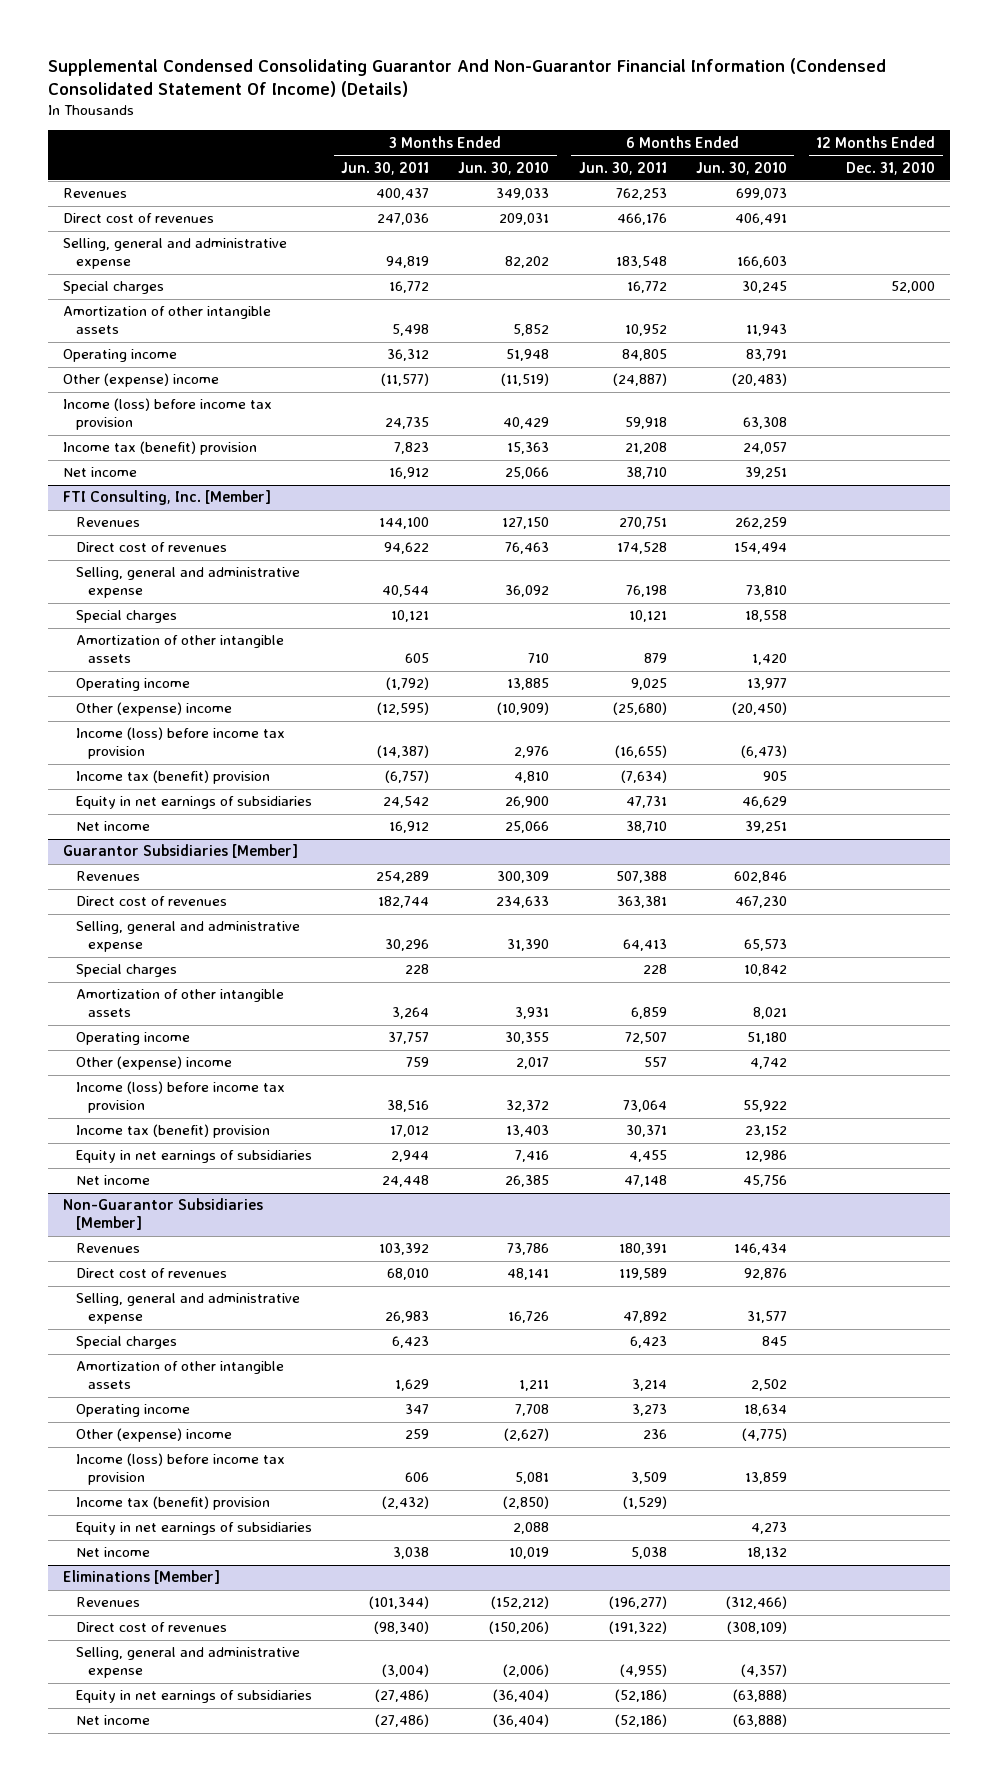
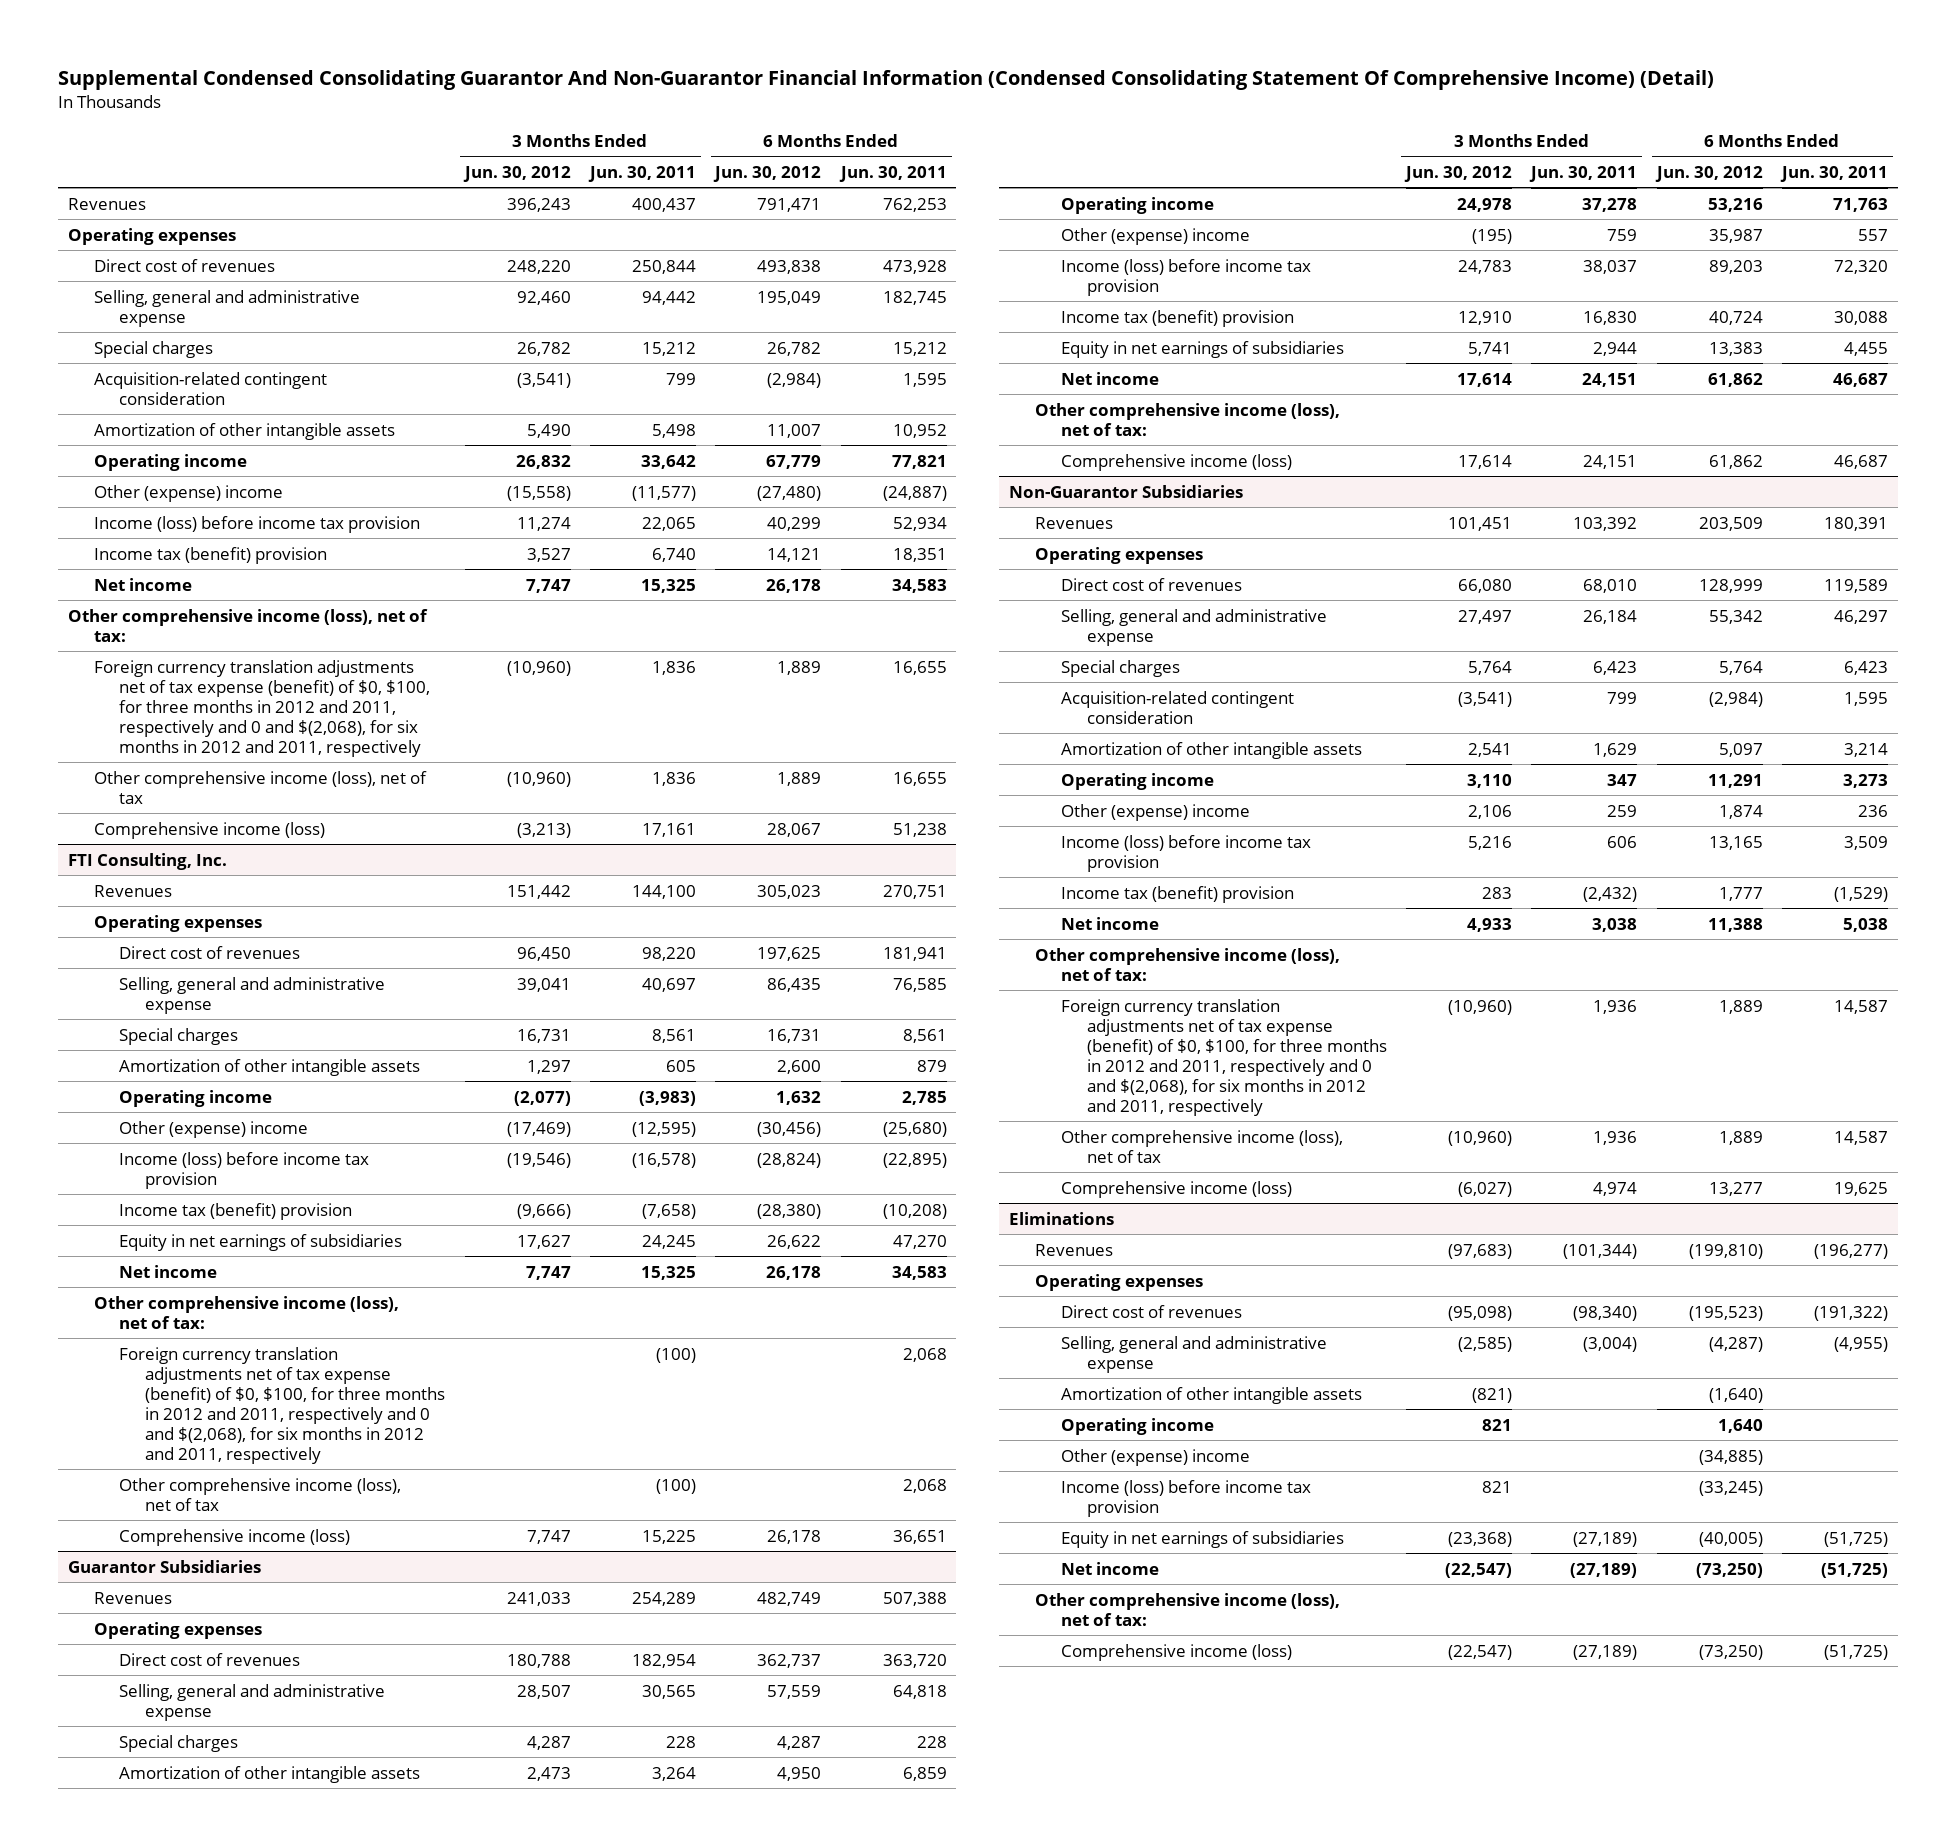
- Supplemental Condensed Consolidating Guarantor And Non-Guarantor Financial Information (Condensed Consolidated Statement Of Income) (Details)
+ Supplemental Condensed Consolidating Guarantor And Non-Guarantor Financial Information (Condensed Consolidating Statement Of Comprehensive Income) (Detail)
- | 3 Months Ended Jun. 30, 2011 | 3 Months Ended Jun. 30, 2010 | 6 Months Ended Jun. 30, 2011 | 6 Months Ended Jun. 30, 2010 | 12 Months Ended Dec. 31, 2010
+ | 3 Months Ended Jun. 30, 2012 | 3 Months Ended Jun. 30, 2011 | 6 Months Ended Jun. 30, 2012 | 6 Months Ended Jun. 30, 2011
- Direct cost of revenues | 247,036 | 209,031 | 466,176 | 406,491 |
- Selling, general and administrative expense | 94,819 | 82,202 | 183,548 | 166,603 |
- Special charges | 16,772 | | 16,772 | 30,245 | 52,000
+ Operating expenses
+ Direct cost of revenues | 248,220 | 250,844 | 493,838 | 473,928
+ Selling, general and administrative expense | 92,460 | 94,442 | 195,049 | 182,745
+ Special charges | 26,782 | 15,212 | 26,782 | 15,212
+ Acquisition-related contingent consideration | (3,541) | 799 | (2,984) | 1,595
- Operating income | 36,312 | 51,948 | 84,805 | 83,791 |
+ Operating income | 26,832 | 33,642 | 67,779 | 77,821
- Income (loss) before income tax provision | 24,735 | 40,429 | 59,918 | 63,308 |
- Income tax (benefit) provision | 7,823 | 15,363 | 21,208 | 24,057 |
- Net income | 16,912 | 25,066 | 38,710 | 39,251 |
- FTI Consulting, Inc. [Member]
+ Income (loss) before income tax provision | 11,274 | 22,065 | 40,299 | 52,934
+ Income tax (benefit) provision | 3,527 | 6,740 | 14,121 | 18,351
+ Net income | 7,747 | 15,325 | 26,178 | 34,583
+ Other comprehensive income (loss), net of tax:
+ Foreign currency translation adjustments net of tax expense (benefit) of $0, $100, for three months in 2012 and 2011, respectively and 0 and $(2,068), for six months in 2012 and 2011, respectively | (10,960) | 1,836 | 1,889 | 16,655
+ Other comprehensive income (loss), net of tax | (10,960) | 1,836 | 1,889 | 16,655
+ Comprehensive income (loss) | (3,213) | 17,161 | 28,067 | 51,238
+ FTI Consulting, Inc.
- Direct cost of revenues | 94,622 | 76,463 | 174,528 | 154,494 |
- Selling, general and administrative expense | 40,544 | 36,092 | 76,198 | 73,810 |
- Special charges | 10,121 | | 10,121 | 18,558 |
+ Operating expenses
+ Direct cost of revenues | 96,450 | 98,220 | 197,625 | 181,941
+ Selling, general and administrative expense | 39,041 | 40,697 | 86,435 | 76,585
+ Special charges | 16,731 | 8,561 | 16,731 | 8,561
- Operating income | (1,792) | 13,885 | 9,025 | 13,977 |
+ Operating income | (2,077) | (3,983) | 1,632 | 2,785
- Income (loss) before income tax provision | (14,387) | 2,976 | (16,655) | (6,473) |
- Income tax (benefit) provision | (6,757) | 4,810 | (7,634) | 905 |
- Equity in net earnings of subsidiaries | 24,542 | 26,900 | 47,731 | 46,629 |
- Net income | 16,912 | 25,066 | 38,710 | 39,251 |
- Guarantor Subsidiaries [Member]
+ Income (loss) before income tax provision | (19,546) | (16,578) | (28,824) | (22,895)
+ Income tax (benefit) provision | (9,666) | (7,658) | (28,380) | (10,208)
+ Equity in net earnings of subsidiaries | 17,627 | 24,245 | 26,622 | 47,270
+ Net income | 7,747 | 15,325 | 26,178 | 34,583
+ Other comprehensive income (loss), net of tax:
+ Foreign currency translation adjustments net of tax expense (benefit) of $0, $100, for three months in 2012 and 2011, respectively and 0 and $(2,068), for six months in 2012 and 2011, respectively | | (100) | | 2,068
+ Other comprehensive income (loss), net of tax | | (100) | | 2,068
+ Comprehensive income (loss) | 7,747 | 15,225 | 26,178 | 36,651
+ Guarantor Subsidiaries
- Direct cost of revenues | 182,744 | 234,633 | 363,381 | 467,230 |
- Selling, general and administrative expense | 30,296 | 31,390 | 64,413 | 65,573 |
+ Operating expenses
+ Direct cost of revenues | 180,788 | 182,954 | 362,737 | 363,720
+ Selling, general and administrative expense | 28,507 | 30,565 | 57,559 | 64,818
- Operating income | 37,757 | 30,355 | 72,507 | 51,180 |
+ Operating income | 24,978 | 37,278 | 53,216 | 71,763
- Income (loss) before income tax provision | 38,516 | 32,372 | 73,064 | 55,922 |
- Income tax (benefit) provision | 17,012 | 13,403 | 30,371 | 23,152 |
+ Income (loss) before income tax provision | 24,783 | 38,037 | 89,203 | 72,320
+ Income tax (benefit) provision | 12,910 | 16,830 | 40,724 | 30,088
- Net income | 24,448 | 26,385 | 47,148 | 45,756 |
- Non-Guarantor Subsidiaries [Member]
+ Net income | 17,614 | 24,151 | 61,862 | 46,687
+ Other comprehensive income (loss), net of tax:
+ Comprehensive income (loss) | 17,614 | 24,151 | 61,862 | 46,687
+ Non-Guarantor Subsidiaries
+ Operating expenses
- Selling, general and administrative expense | 26,983 | 16,726 | 47,892 | 31,577 |
+ Selling, general and administrative expense | 27,497 | 26,184 | 55,342 | 46,297
+ Acquisition-related contingent consideration | (3,541) | 799 | (2,984) | 1,595
- Equity in net earnings of subsidiaries | | 2,088 | | 4,273 |
- Eliminations [Member]
+ Other comprehensive income (loss), net of tax:
+ Foreign currency translation adjustments net of tax expense (benefit) of $0, $100, for three months in 2012 and 2011, respectively and 0 and $(2,068), for six months in 2012 and 2011, respectively | (10,960) | 1,936 | 1,889 | 14,587
+ Other comprehensive income (loss), net of tax | (10,960) | 1,936 | 1,889 | 14,587
+ Comprehensive income (loss) | (6,027) | 4,974 | 13,277 | 19,625
+ Eliminations
+ Operating expenses
- Equity in net earnings of subsidiaries | (27,486) | (36,404) | (52,186) | (63,888) |
- Net income | (27,486) | (36,404) | (52,186) | (63,888) |
+ Amortization of other intangible assets | (821) | | (1,640) |
+ Operating income | 821 | | 1,640 |
+ Other (expense) income | | | (34,885) |
+ Income (loss) before income tax provision | 821 | | (33,245) |
+ Equity in net earnings of subsidiaries | (23,368) | (27,189) | (40,005) | (51,725)
+ Net income | (22,547) | (27,189) | (73,250) | (51,725)
+ Other comprehensive income (loss), net of tax:
+ Comprehensive income (loss) | (22,547) | (27,189) | (73,250) | (51,725)

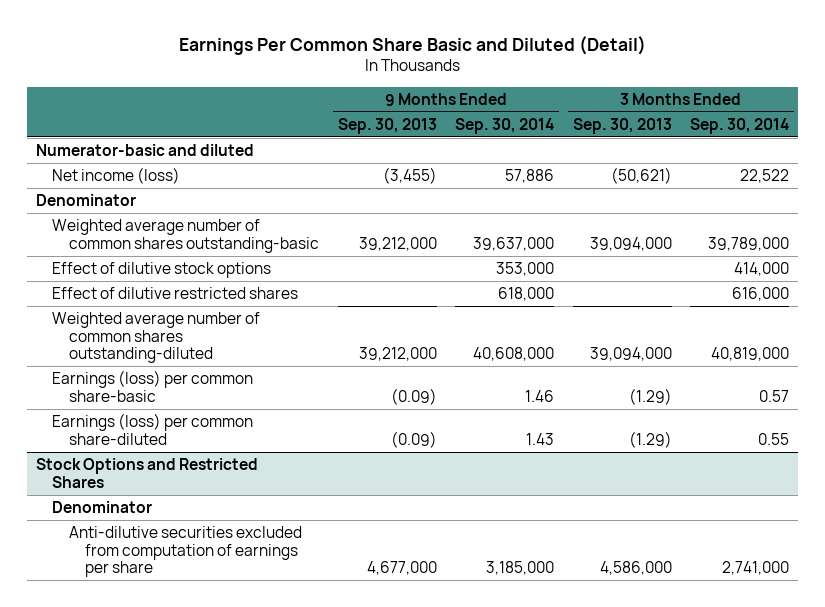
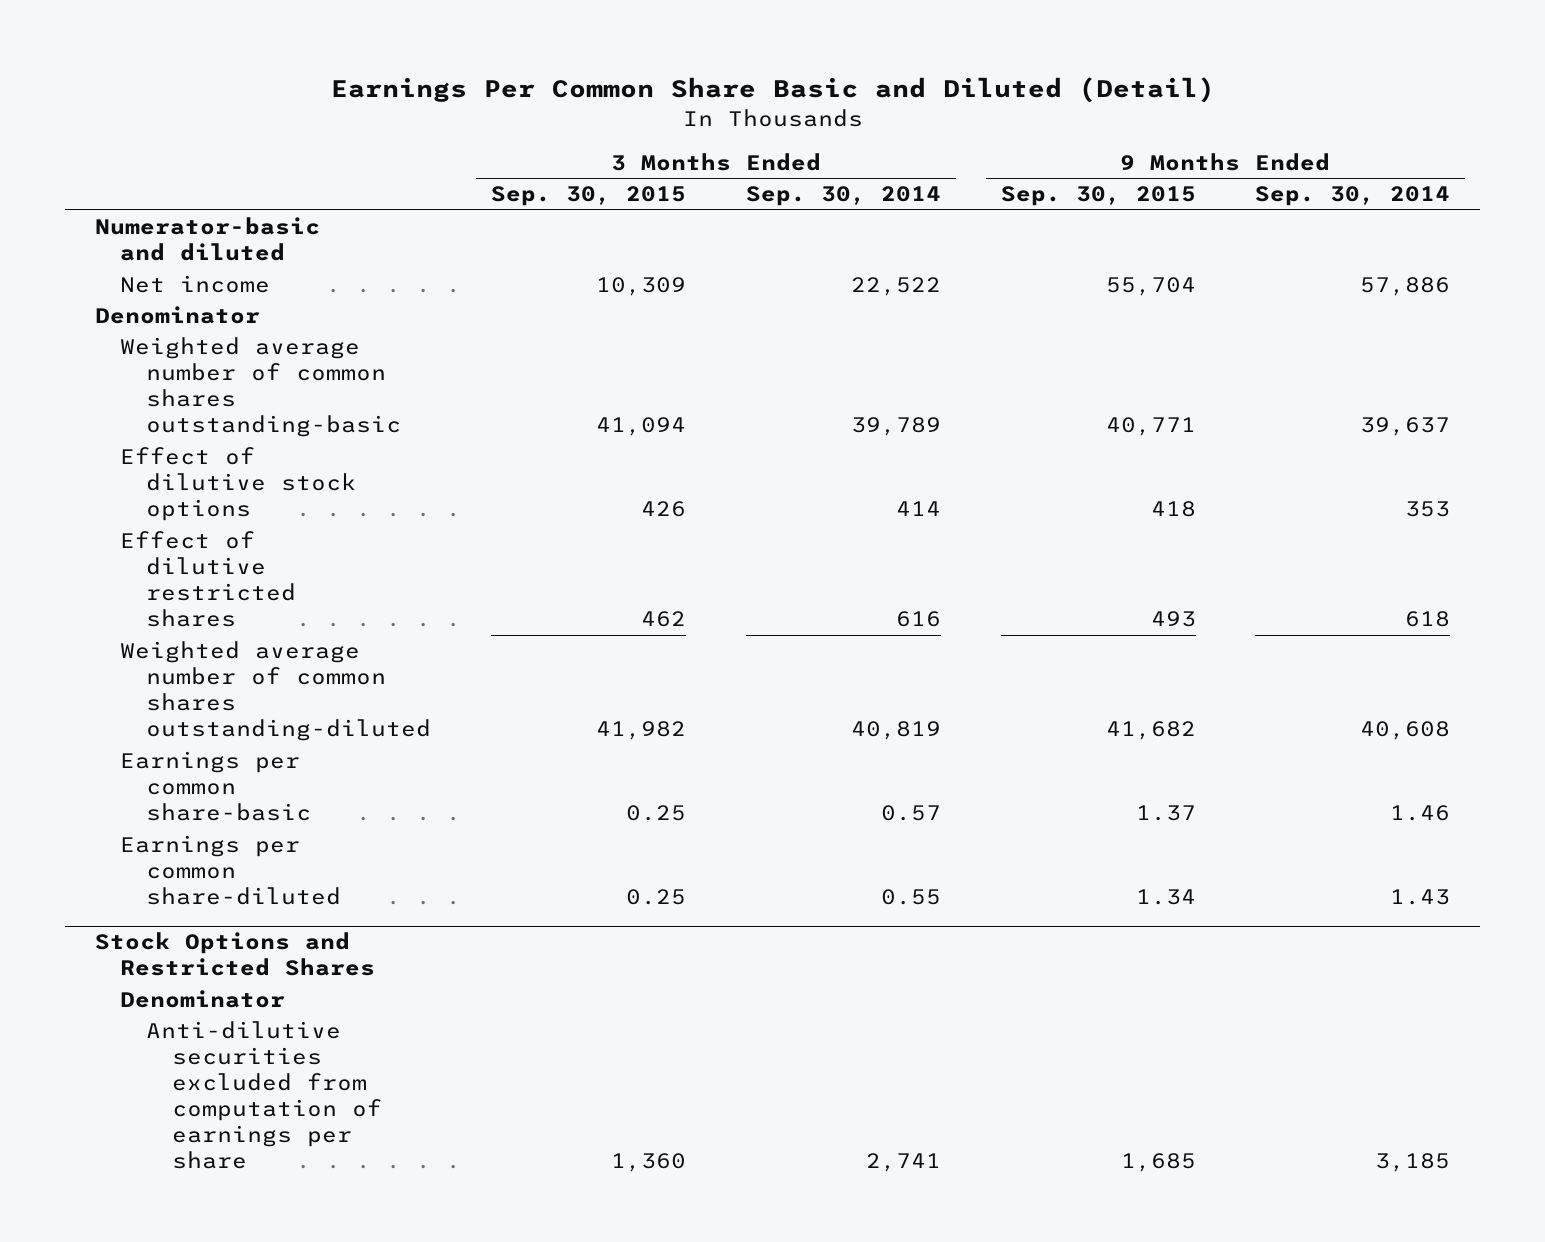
- | 9 Months Ended Sep. 30, 2013 | 9 Months Ended Sep. 30, 2014 | 3 Months Ended Sep. 30, 2013 | 3 Months Ended Sep. 30, 2014
+ | 3 Months Ended Sep. 30, 2015 | 3 Months Ended Sep. 30, 2014 | 9 Months Ended Sep. 30, 2015 | 9 Months Ended Sep. 30, 2014
- Net income (loss) | (3,455) | 57,886 | (50,621) | 22,522
+ Net income | 10,309 | 22,522 | 55,704 | 57,886
- Weighted average number of common shares outstanding-basic | 39,212,000 | 39,637,000 | 39,094,000 | 39,789,000
- Effect of dilutive stock options | | 353,000 | | 414,000
- Effect of dilutive restricted shares | | 618,000 | | 616,000
- Weighted average number of common shares outstanding-diluted | 39,212,000 | 40,608,000 | 39,094,000 | 40,819,000
- Earnings (loss) per common share-basic | (0.09) | 1.46 | (1.29) | 0.57
- Earnings (loss) per common share-diluted | (0.09) | 1.43 | (1.29) | 0.55
+ Weighted average number of common shares outstanding-basic | 41,094 | 39,789 | 40,771 | 39,637
+ Effect of dilutive stock options | 426 | 414 | 418 | 353
+ Effect of dilutive restricted shares | 462 | 616 | 493 | 618
+ Weighted average number of common shares outstanding-diluted | 41,982 | 40,819 | 41,682 | 40,608
+ Earnings per common share-basic | 0.25 | 0.57 | 1.37 | 1.46
+ Earnings per common share-diluted | 0.25 | 0.55 | 1.34 | 1.43
@ Stock Options and Restricted Shares
- Anti-dilutive securities excluded from computation of earnings per share | 4,677,000 | 3,185,000 | 4,586,000 | 2,741,000
+ Anti-dilutive securities excluded from computation of earnings per share | 1,360 | 2,741 | 1,685 | 3,185

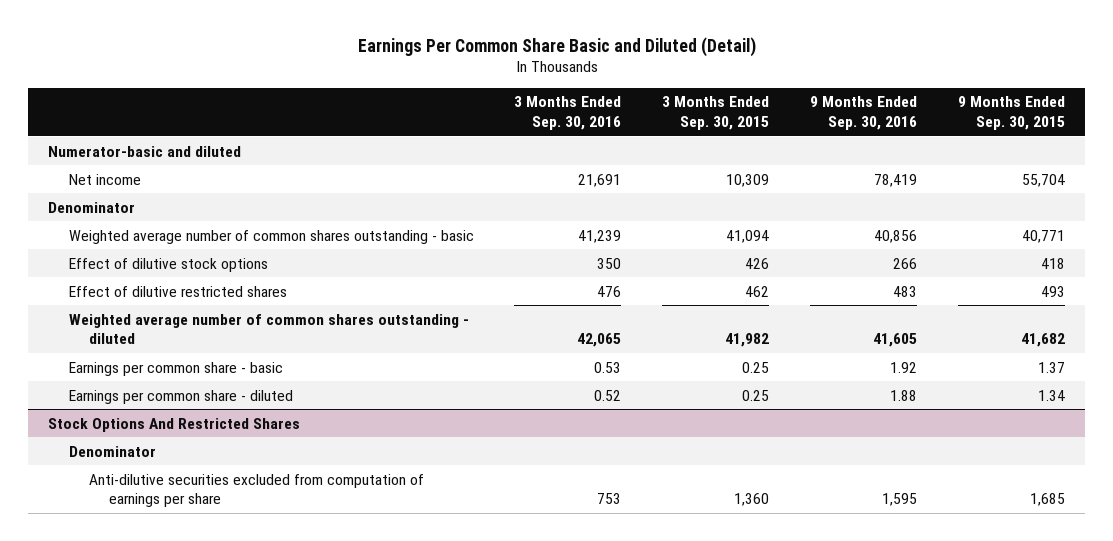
- | 3 Months Ended Sep. 30, 2015 | 3 Months Ended Sep. 30, 2014 | 9 Months Ended Sep. 30, 2015 | 9 Months Ended Sep. 30, 2014
+ | 3 Months Ended Sep. 30, 2016 | 3 Months Ended Sep. 30, 2015 | 9 Months Ended Sep. 30, 2016 | 9 Months Ended Sep. 30, 2015
- Weighted average number of common shares outstanding-basic | 41,094 | 39,789 | 40,771 | 39,637
+ Weighted average number of common shares outstanding - basic | 41,239 | 41,094 | 40,856 | 40,771
- Weighted average number of common shares outstanding-diluted | 41,982 | 40,819 | 41,682 | 40,608
- Earnings per common share-basic | 0.25 | 0.57 | 1.37 | 1.46
- Earnings per common share-diluted | 0.25 | 0.55 | 1.34 | 1.43
- Stock Options and Restricted Shares
+ Weighted average number of common shares outstanding - diluted | 42,065 | 41,982 | 41,605 | 41,682
+ Earnings per common share - basic | 0.53 | 0.25 | 1.92 | 1.37
+ Earnings per common share - diluted | 0.52 | 0.25 | 1.88 | 1.34
+ Stock Options And Restricted Shares

